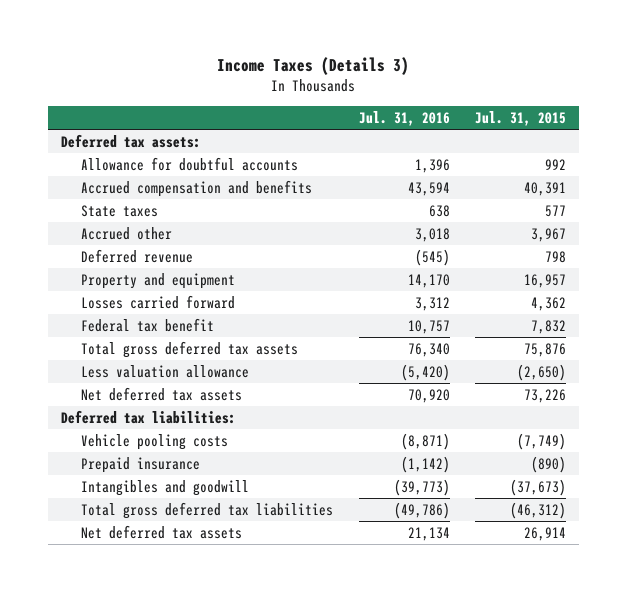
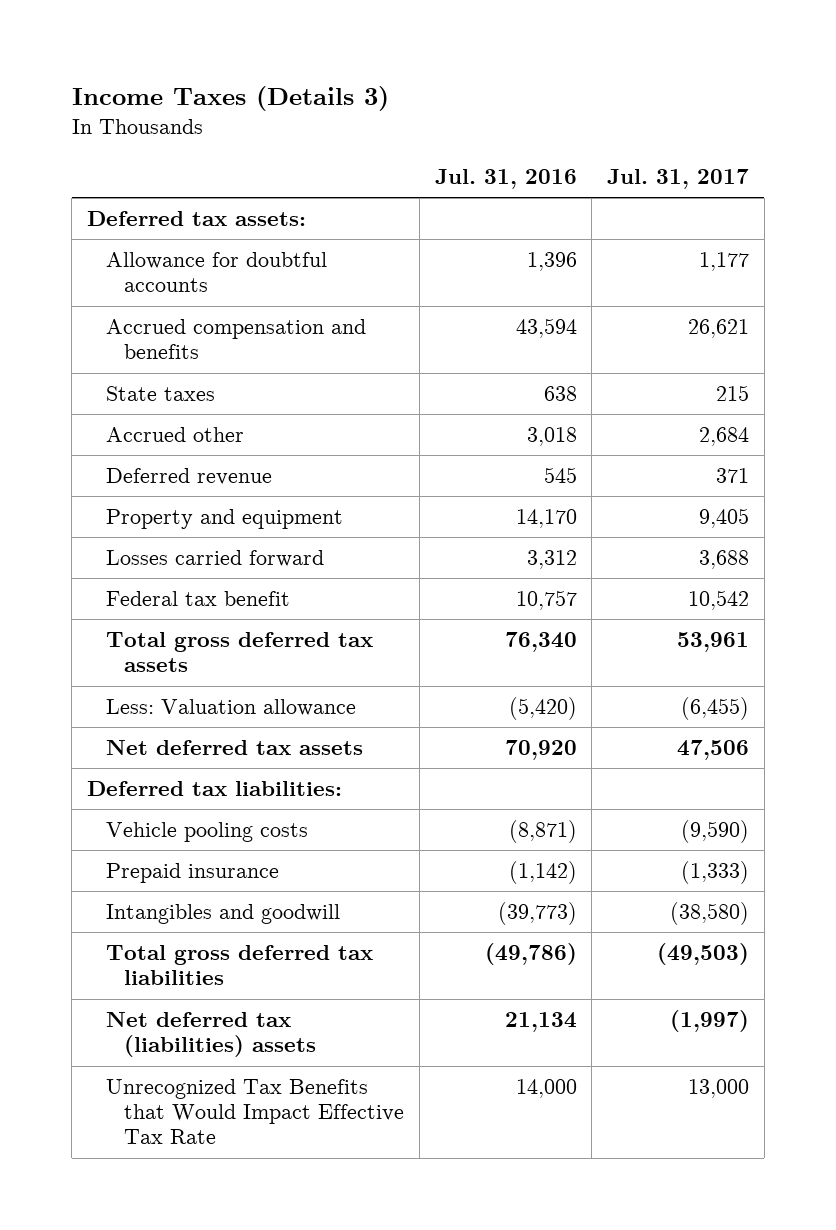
- | Jul. 31, 2016 | Jul. 31, 2015
+ | Jul. 31, 2016 | Jul. 31, 2017
- Deferred revenue | (545) | 798
+ Deferred revenue | 545 | 371
- Less valuation allowance | (5,420) | (2,650)
+ Less: Valuation allowance | (5,420) | (6,455)
- Net deferred tax assets | 21,134 | 26,914
+ Net deferred tax (liabilities) assets | 21,134 | (1,997)
+ Unrecognized Tax Benefits that Would Impact Effective Tax Rate | 14,000 | 13,000

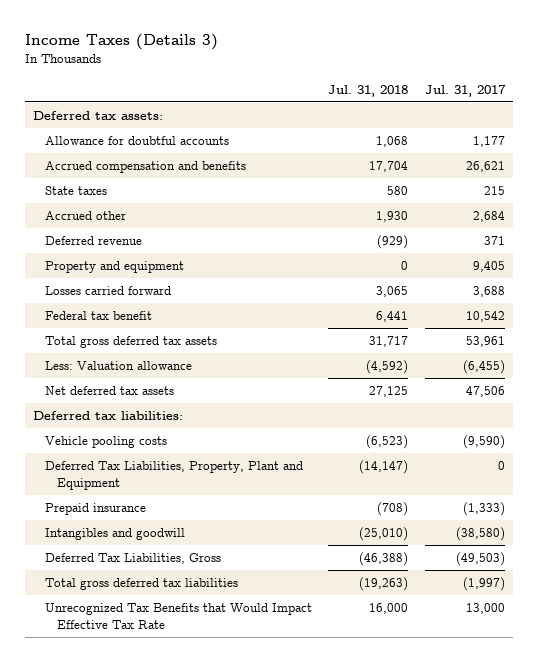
- | Jul. 31, 2016 | Jul. 31, 2017
+ | Jul. 31, 2018 | Jul. 31, 2017
+ Deferred Tax Liabilities, Property, Plant and Equipment | (14,147) | 0
- Total gross deferred tax liabilities | (49,786) | (49,503)
- Net deferred tax (liabilities) assets | 21,134 | (1,997)
+ Deferred Tax Liabilities, Gross | (46,388) | (49,503)
+ Total gross deferred tax liabilities | (19,263) | (1,997)

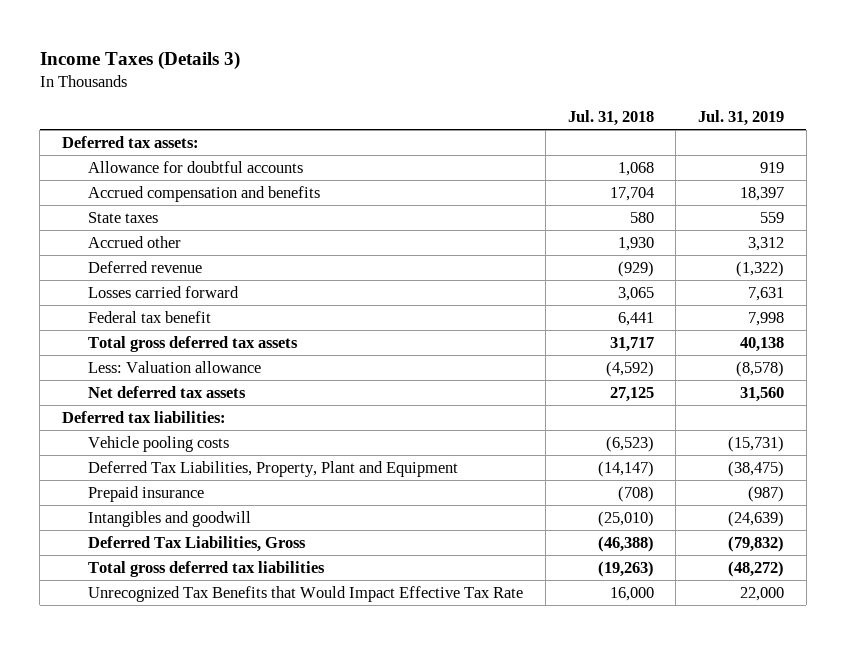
- | Jul. 31, 2018 | Jul. 31, 2017
+ | Jul. 31, 2018 | Jul. 31, 2019
- Property and equipment | 0 | 9,405

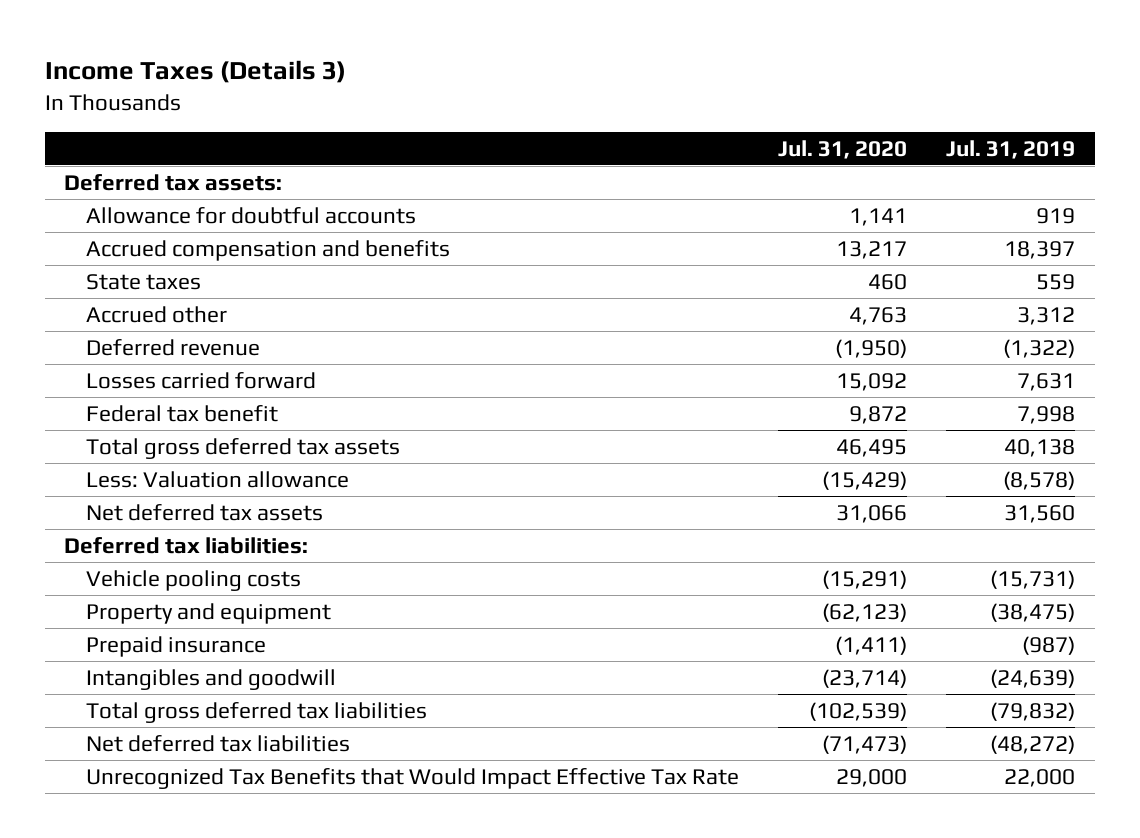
- | Jul. 31, 2018 | Jul. 31, 2019
+ | Jul. 31, 2020 | Jul. 31, 2019
- Deferred Tax Liabilities, Property, Plant and Equipment | (14,147) | (38,475)
+ Property and equipment | (62,123) | (38,475)
- Deferred Tax Liabilities, Gross | (46,388) | (79,832)
- Total gross deferred tax liabilities | (19,263) | (48,272)
+ Total gross deferred tax liabilities | (102,539) | (79,832)
+ Net deferred tax liabilities | (71,473) | (48,272)

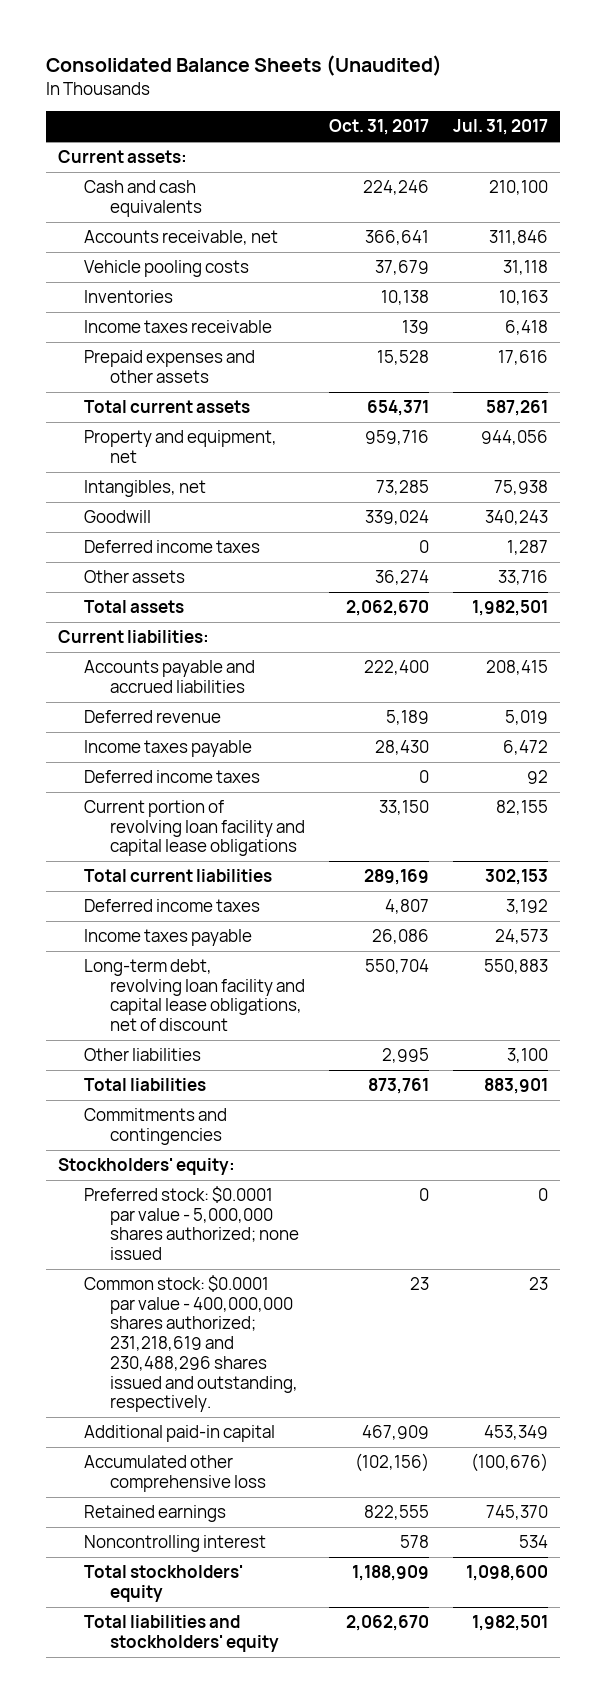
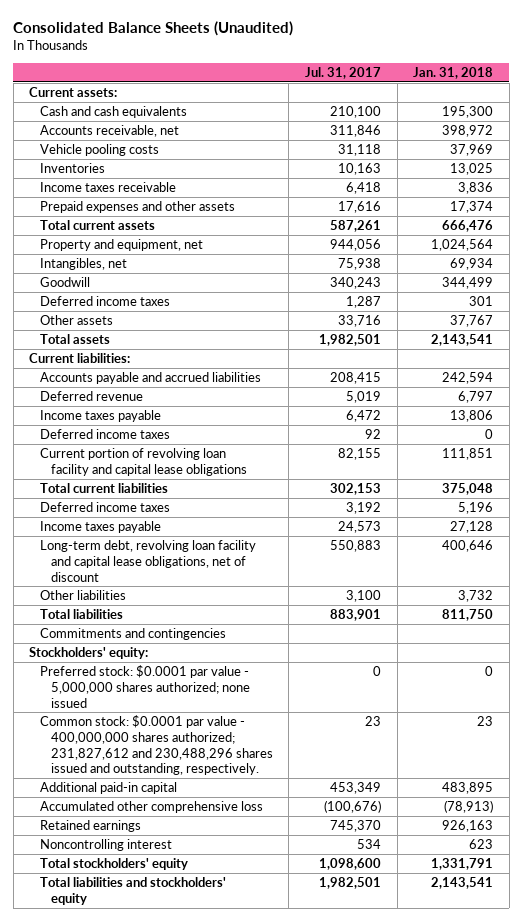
- | Oct. 31, 2017 | Jul. 31, 2017
+ | Jul. 31, 2017 | Jan. 31, 2018
- Common stock: $0.0001 par value - 400,000,000 shares authorized; 231,218,619 and 230,488,296 shares issued and outstanding, respectively. | 23 | 23
+ Common stock: $0.0001 par value - 400,000,000 shares authorized; 231,827,612 and 230,488,296 shares issued and outstanding, respectively. | 23 | 23

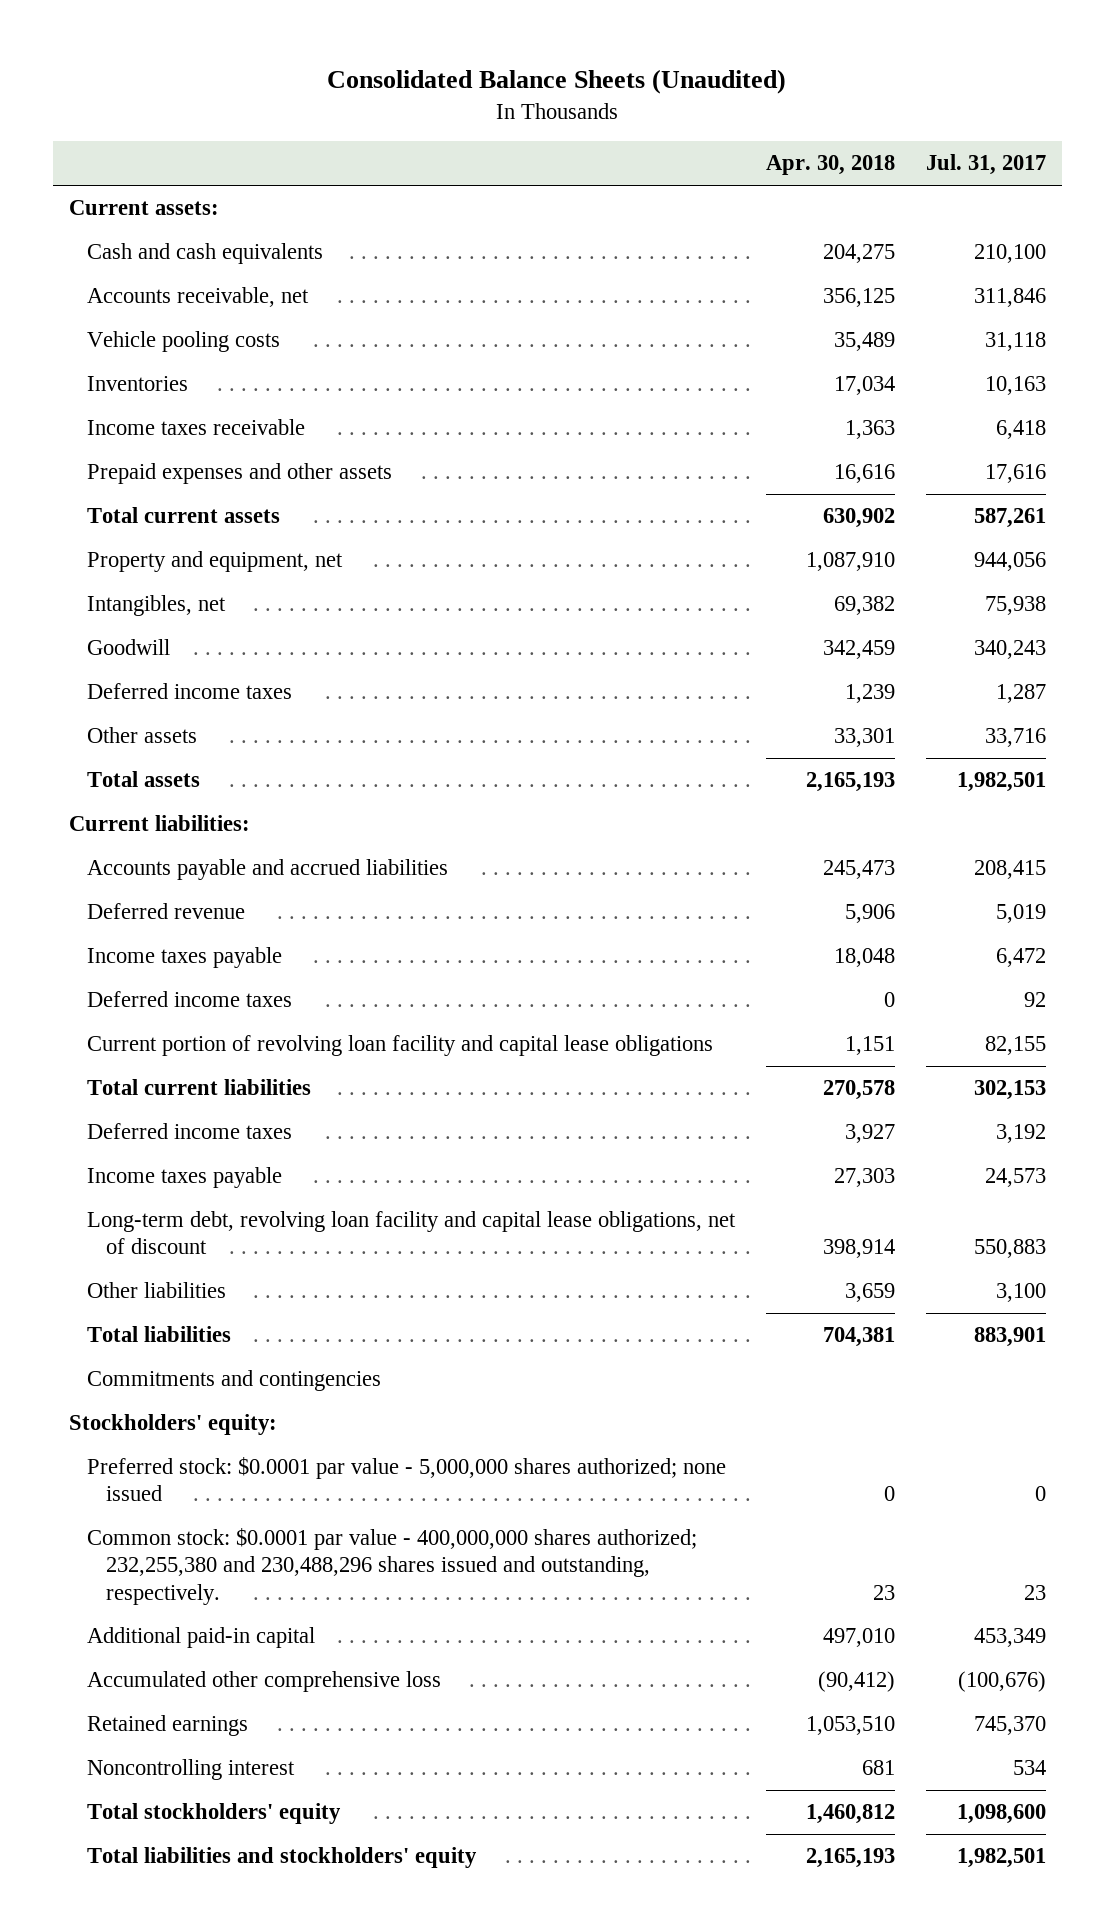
- | Jul. 31, 2017 | Jan. 31, 2018
+ | Apr. 30, 2018 | Jul. 31, 2017
- Common stock: $0.0001 par value - 400,000,000 shares authorized; 231,827,612 and 230,488,296 shares issued and outstanding, respectively. | 23 | 23
+ Common stock: $0.0001 par value - 400,000,000 shares authorized; 232,255,380 and 230,488,296 shares issued and outstanding, respectively. | 23 | 23

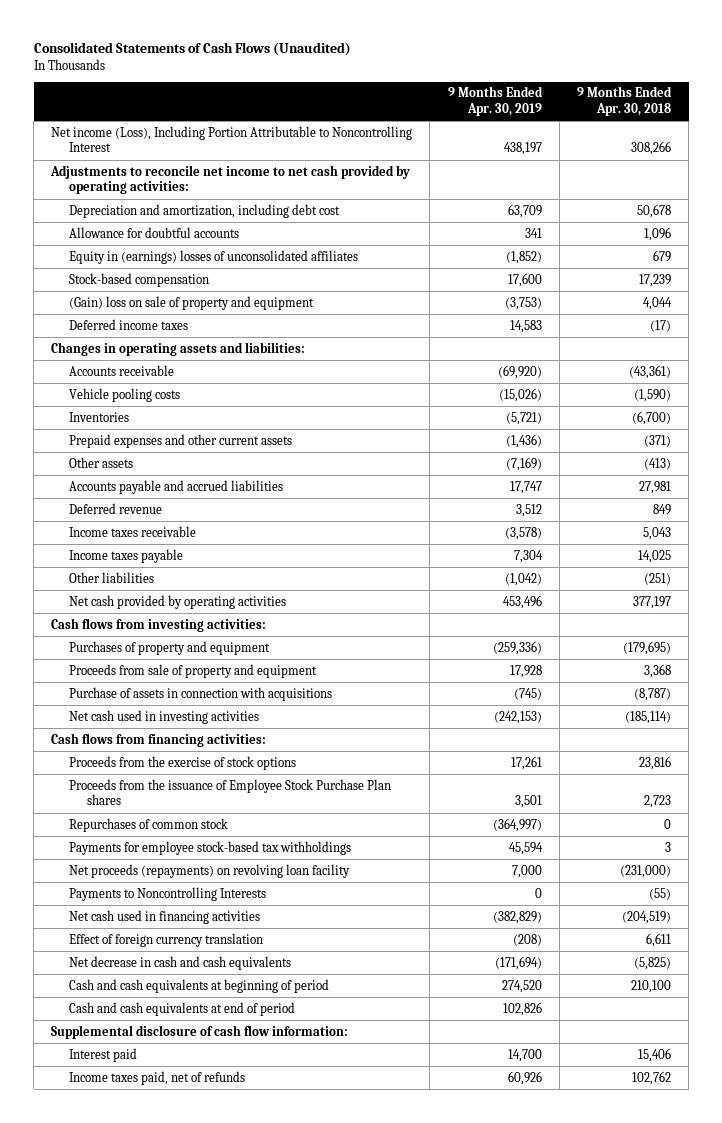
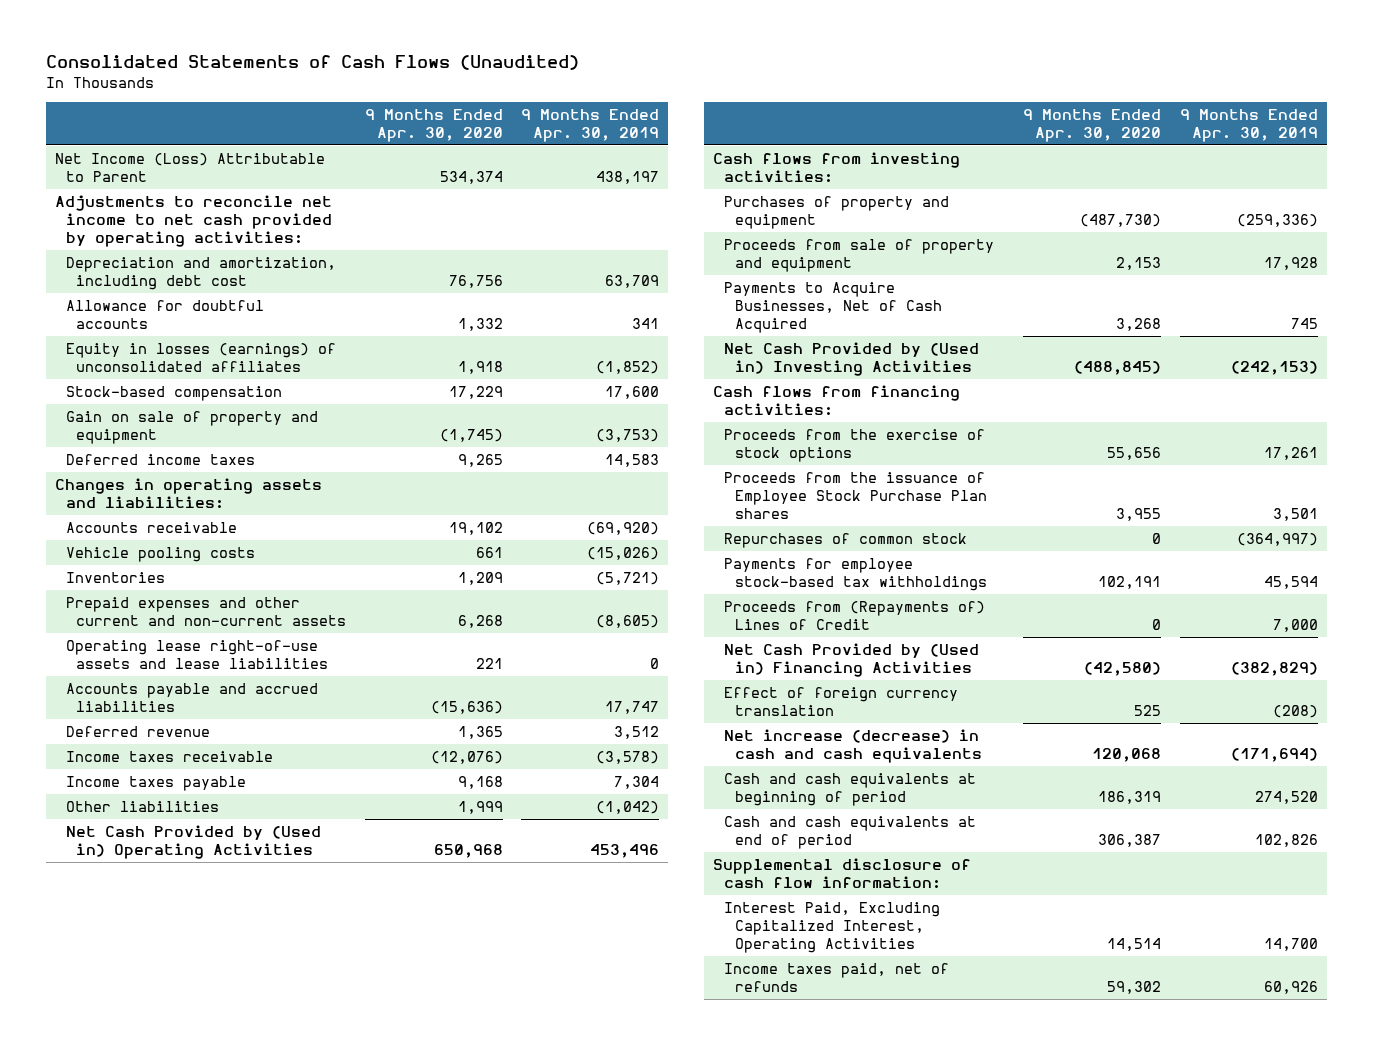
- | 9 Months Ended Apr. 30, 2019 | 9 Months Ended Apr. 30, 2018
+ | 9 Months Ended Apr. 30, 2020 | 9 Months Ended Apr. 30, 2019
- Net income (Loss), Including Portion Attributable to Noncontrolling Interest | 438,197 | 308,266
+ Net Income (Loss) Attributable to Parent | 534,374 | 438,197
- Equity in (earnings) losses of unconsolidated affiliates | (1,852) | 679
+ Equity in losses (earnings) of unconsolidated affiliates | 1,918 | (1,852)
- (Gain) loss on sale of property and equipment | (3,753) | 4,044
+ Gain on sale of property and equipment | (1,745) | (3,753)
- Prepaid expenses and other current assets | (1,436) | (371)
- Other assets | (7,169) | (413)
+ Prepaid expenses and other current and non-current assets | 6,268 | (8,605)
+ Operating lease right-of-use assets and lease liabilities | 221 | 0
- Net cash provided by operating activities | 453,496 | 377,197
+ Net Cash Provided by (Used in) Operating Activities | 650,968 | 453,496
- Purchase of assets in connection with acquisitions | (745) | (8,787)
- Net cash used in investing activities | (242,153) | (185,114)
+ Payments to Acquire Businesses, Net of Cash Acquired | 3,268 | 745
+ Net Cash Provided by (Used in) Investing Activities | (488,845) | (242,153)
- Net proceeds (repayments) on revolving loan facility | 7,000 | (231,000)
- Payments to Noncontrolling Interests | 0 | (55)
- Net cash used in financing activities | (382,829) | (204,519)
+ Proceeds from (Repayments of) Lines of Credit | 0 | 7,000
+ Net Cash Provided by (Used in) Financing Activities | (42,580) | (382,829)
- Net decrease in cash and cash equivalents | (171,694) | (5,825)
+ Net increase (decrease) in cash and cash equivalents | 120,068 | (171,694)
- Interest paid | 14,700 | 15,406
+ Interest Paid, Excluding Capitalized Interest, Operating Activities | 14,514 | 14,700

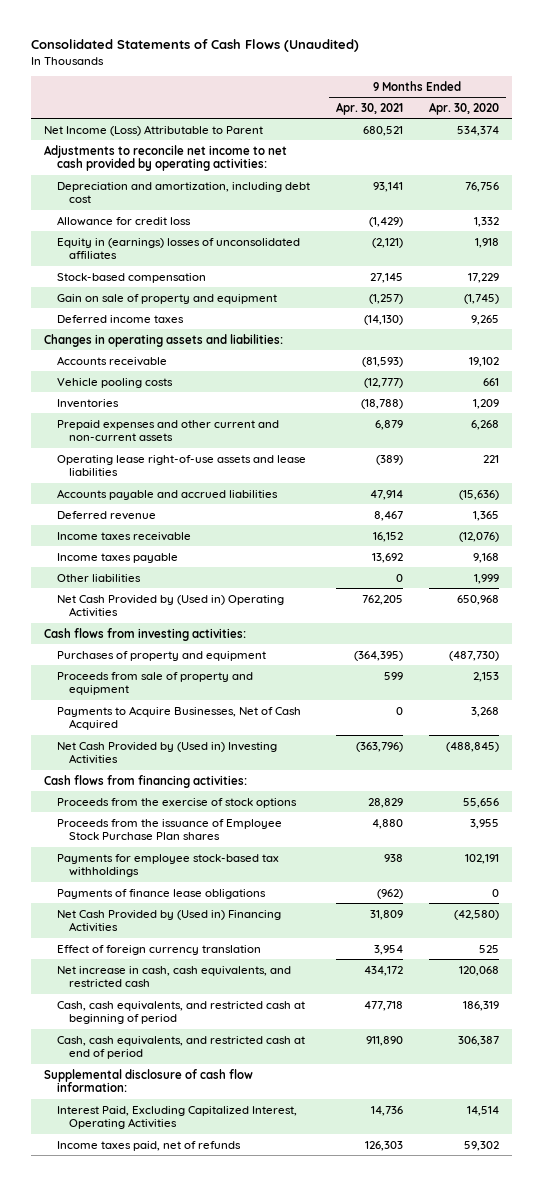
- | 9 Months Ended Apr. 30, 2020 | 9 Months Ended Apr. 30, 2019
+ | 9 Months Ended Apr. 30, 2021 | 9 Months Ended Apr. 30, 2020
- Allowance for doubtful accounts | 1,332 | 341
- Equity in losses (earnings) of unconsolidated affiliates | 1,918 | (1,852)
+ Allowance for credit loss | (1,429) | 1,332
+ Equity in (earnings) losses of unconsolidated affiliates | (2,121) | 1,918
- Repurchases of common stock | 0 | (364,997)
- Proceeds from (Repayments of) Lines of Credit | 0 | 7,000
+ Payments of finance lease obligations | (962) | 0
- Net increase (decrease) in cash and cash equivalents | 120,068 | (171,694)
- Cash and cash equivalents at beginning of period | 186,319 | 274,520
- Cash and cash equivalents at end of period | 306,387 | 102,826
+ Net increase in cash, cash equivalents, and restricted cash | 434,172 | 120,068
+ Cash, cash equivalents, and restricted cash at beginning of period | 477,718 | 186,319
+ Cash, cash equivalents, and restricted cash at end of period | 911,890 | 306,387

